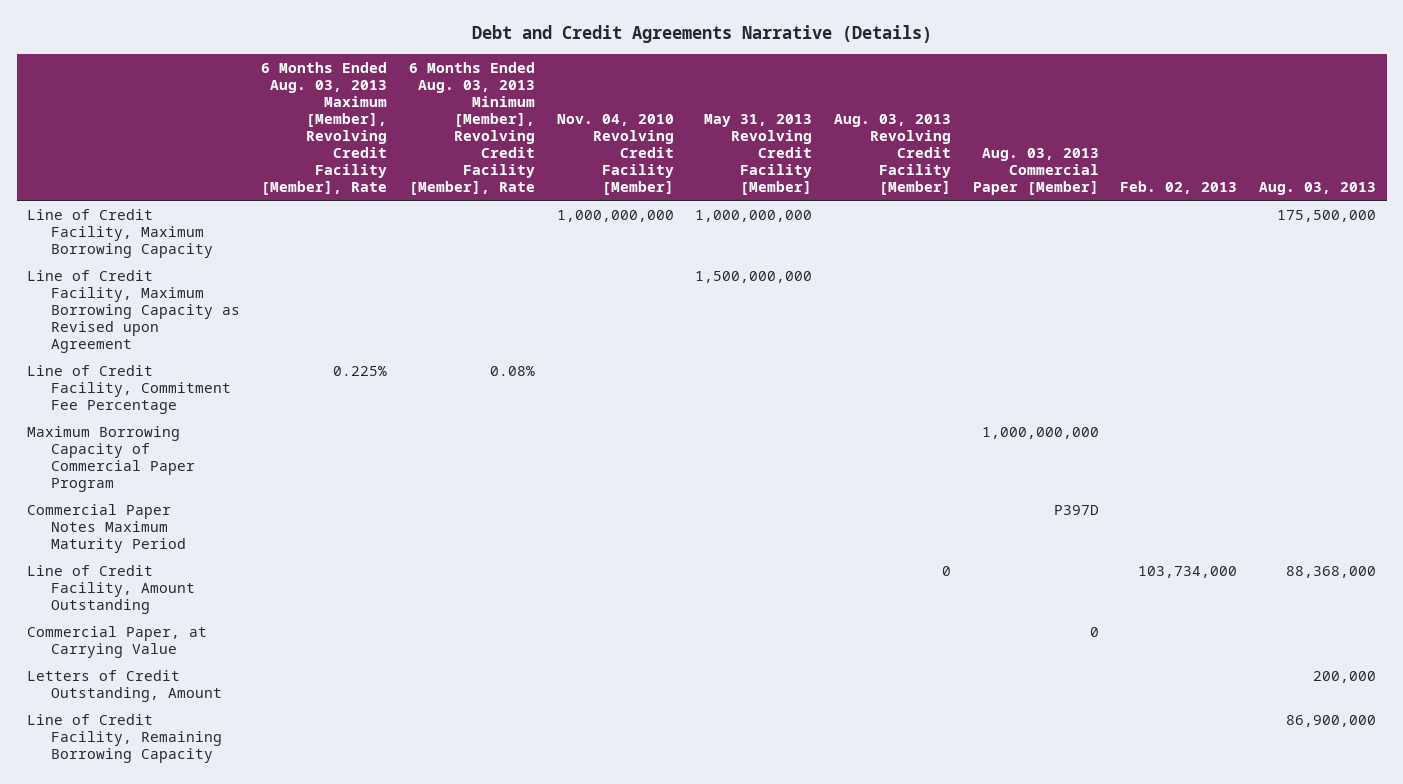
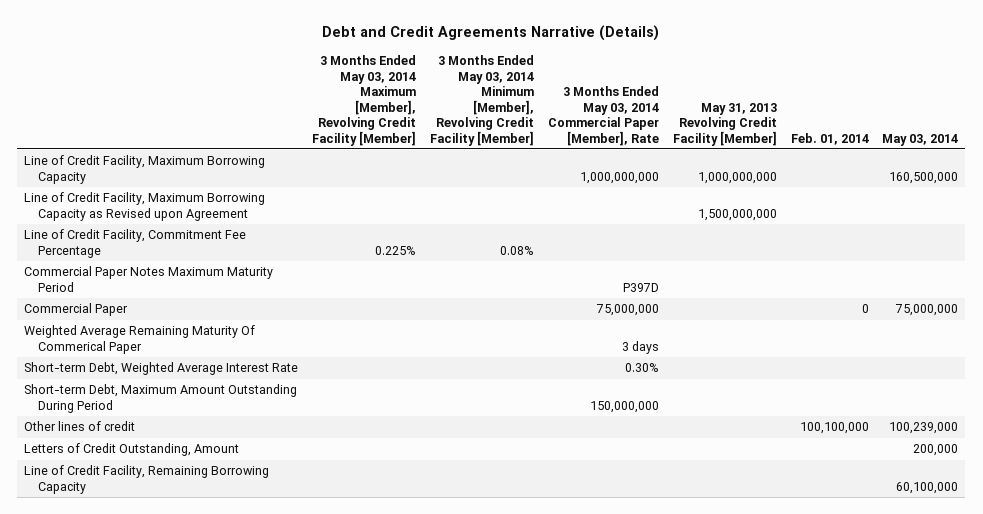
- | 6 Months Ended Aug. 03, 2013 Maximum [Member], Revolving Credit Facility [Member], Rate | 6 Months Ended Aug. 03, 2013 Minimum [Member], Revolving Credit Facility [Member], Rate | Nov. 04, 2010 Revolving Credit Facility [Member] | May 31, 2013 Revolving Credit Facility [Member] | Aug. 03, 2013 Revolving Credit Facility [Member] | Aug. 03, 2013 Commercial Paper [Member] | Feb. 02, 2013 | Aug. 03, 2013
+ | 3 Months Ended May 03, 2014 Maximum [Member], Revolving Credit Facility [Member] | 3 Months Ended May 03, 2014 Minimum [Member], Revolving Credit Facility [Member] | 3 Months Ended May 03, 2014 Commercial Paper [Member], Rate | May 31, 2013 Revolving Credit Facility [Member] | Feb. 01, 2014 | May 03, 2014
- Maximum Borrowing Capacity of Commercial Paper Program | | | | | | 1,000,000,000 | |
- Line of Credit Facility, Amount Outstanding | | | | | 0 | | 103,734,000 | 88,368,000
- Commercial Paper, at Carrying Value | | | | | | 0 | |
+ Commercial Paper | | | 75,000,000 | | 0 | 75,000,000
+ Weighted Average Remaining Maturity Of Commerical Paper | | | 3 days | | |
+ Short-term Debt, Weighted Average Interest Rate | | | 0.30% | | |
+ Short-term Debt, Maximum Amount Outstanding During Period | | | 150,000,000 | | |
+ Other lines of credit | | | | | 100,100,000 | 100,239,000

